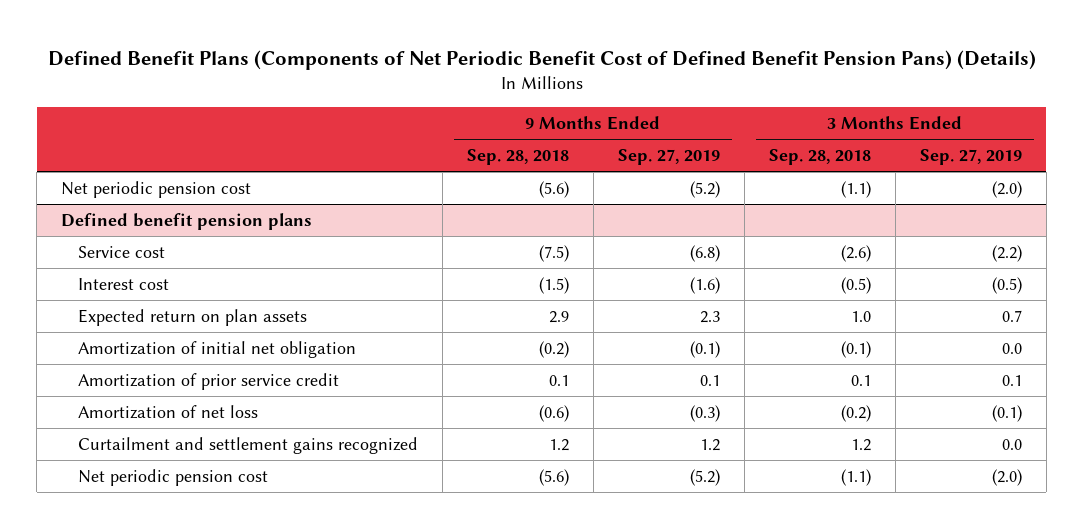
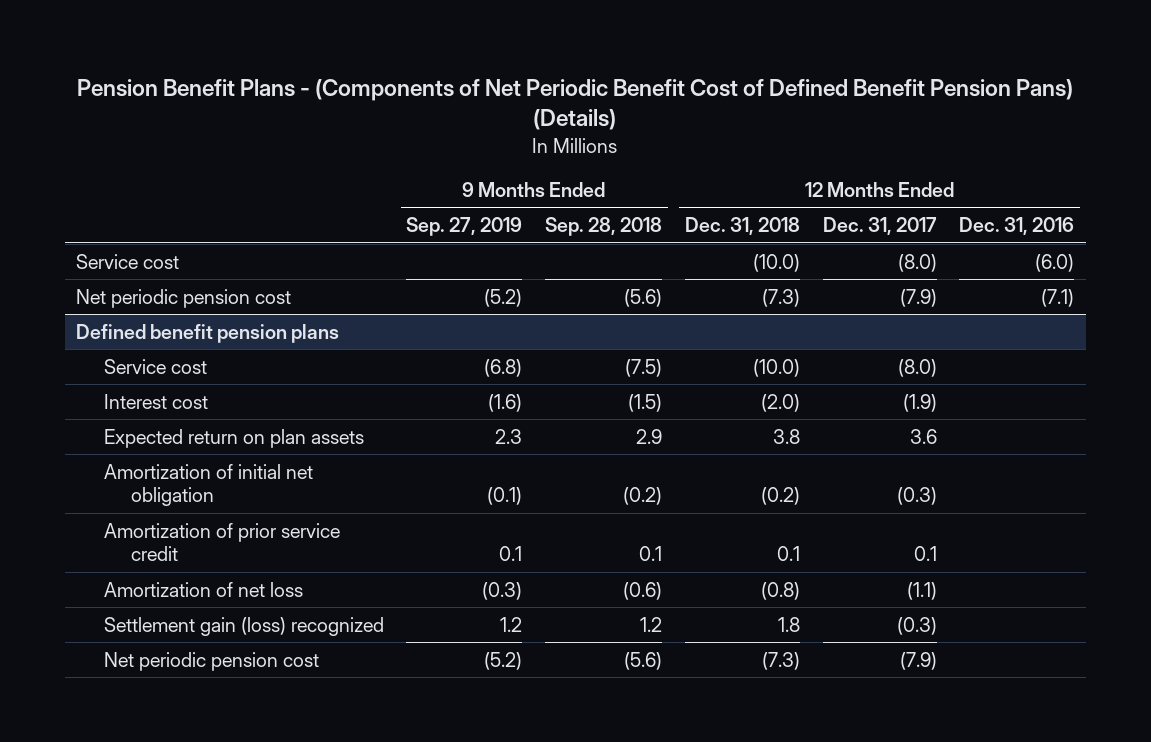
- Defined Benefit Plans (Components of Net Periodic Benefit Cost of Defined Benefit Pension Pans) (Details)
+ Pension Benefit Plans - (Components of Net Periodic Benefit Cost of Defined Benefit Pension Pans) (Details)
- | 9 Months Ended Sep. 28, 2018 | 9 Months Ended Sep. 27, 2019 | 3 Months Ended Sep. 28, 2018 | 3 Months Ended Sep. 27, 2019
+ | 9 Months Ended Sep. 27, 2019 | 9 Months Ended Sep. 28, 2018 | 12 Months Ended Dec. 31, 2018 | 12 Months Ended Dec. 31, 2017 | 12 Months Ended Dec. 31, 2016
+ Service cost | | | (10.0) | (8.0) | (6.0)
@ Defined benefit pension plans
- Curtailment and settlement gains recognized | 1.2 | 1.2 | 1.2 | 0.0
+ Settlement gain (loss) recognized | 1.2 | 1.2 | 1.8 | (0.3) |

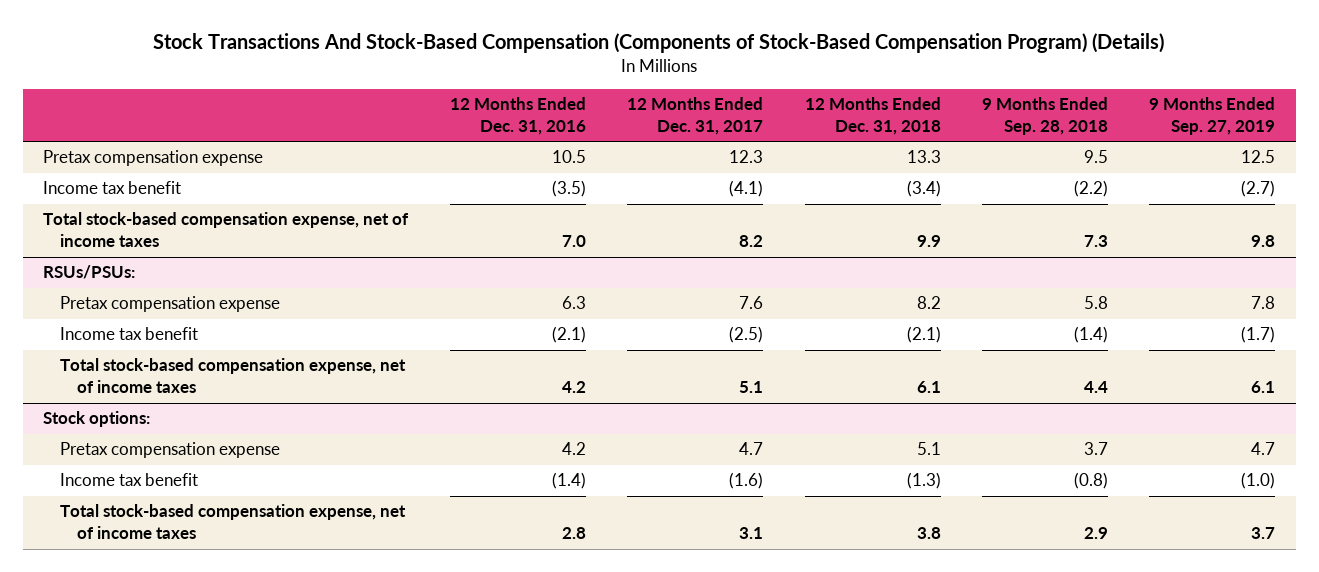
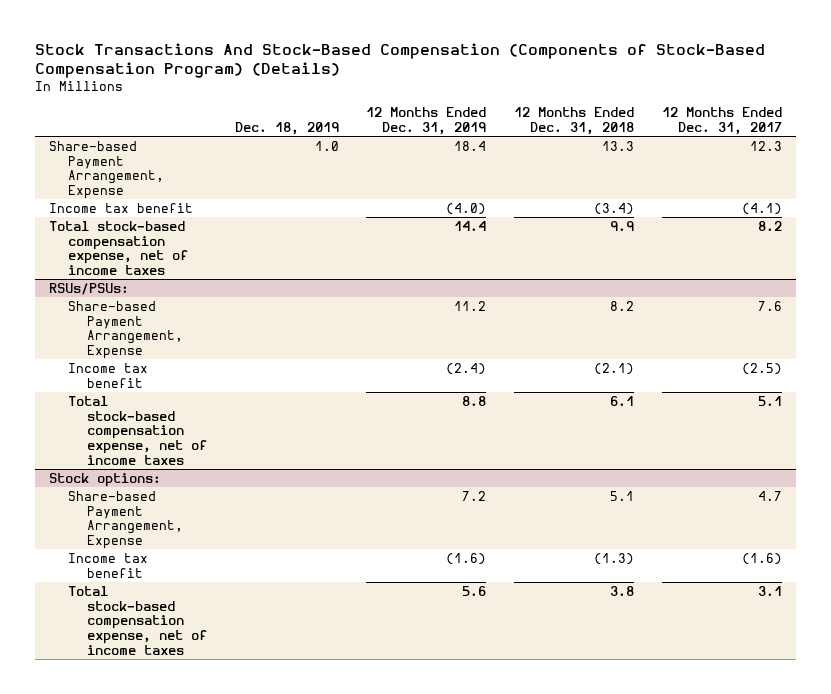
- | 12 Months Ended Dec. 31, 2016 | 12 Months Ended Dec. 31, 2017 | 12 Months Ended Dec. 31, 2018 | 9 Months Ended Sep. 28, 2018 | 9 Months Ended Sep. 27, 2019
+ | Dec. 18, 2019 | 12 Months Ended Dec. 31, 2019 | 12 Months Ended Dec. 31, 2018 | 12 Months Ended Dec. 31, 2017
- Pretax compensation expense | 10.5 | 12.3 | 13.3 | 9.5 | 12.5
+ Share-based Payment Arrangement, Expense | 1.0 | 18.4 | 13.3 | 12.3
@ RSUs/PSUs:
- Pretax compensation expense | 6.3 | 7.6 | 8.2 | 5.8 | 7.8
+ Share-based Payment Arrangement, Expense | | 11.2 | 8.2 | 7.6
@ Stock options:
- Pretax compensation expense | 4.2 | 4.7 | 5.1 | 3.7 | 4.7
+ Share-based Payment Arrangement, Expense | | 7.2 | 5.1 | 4.7

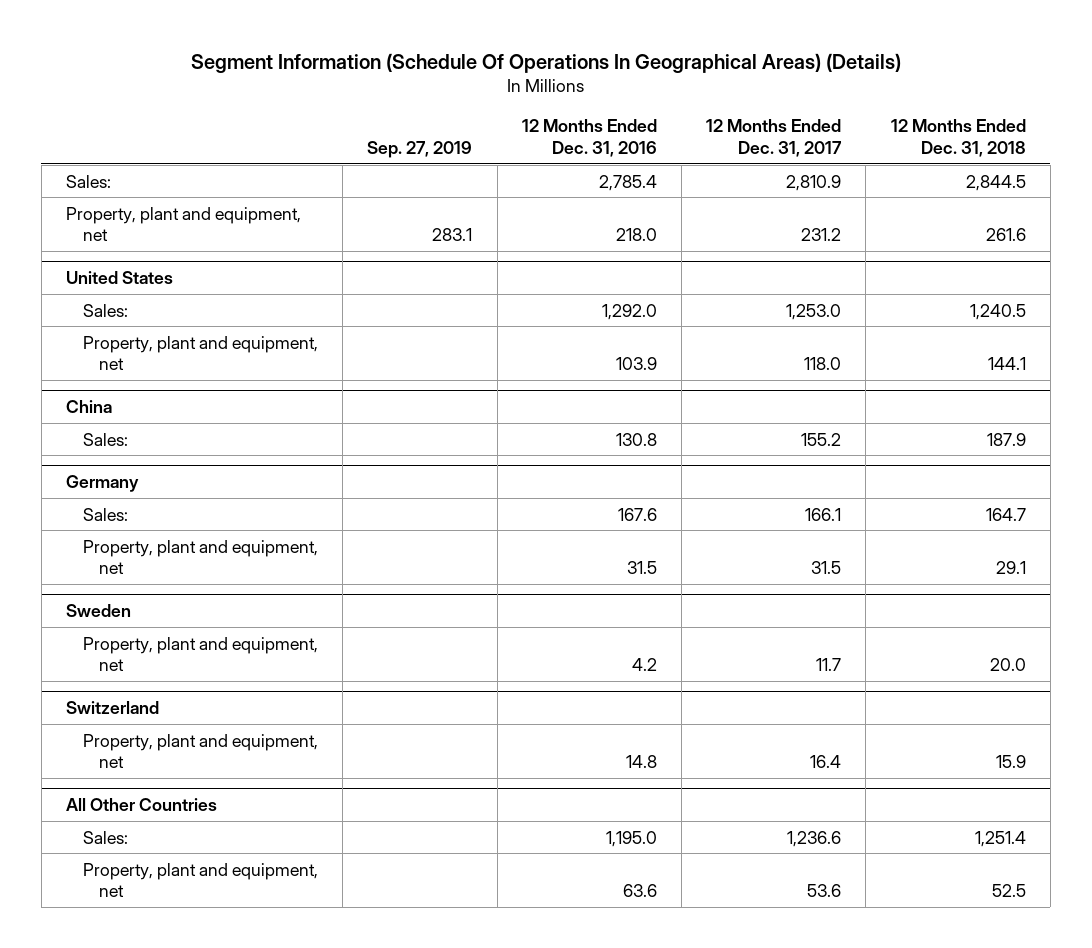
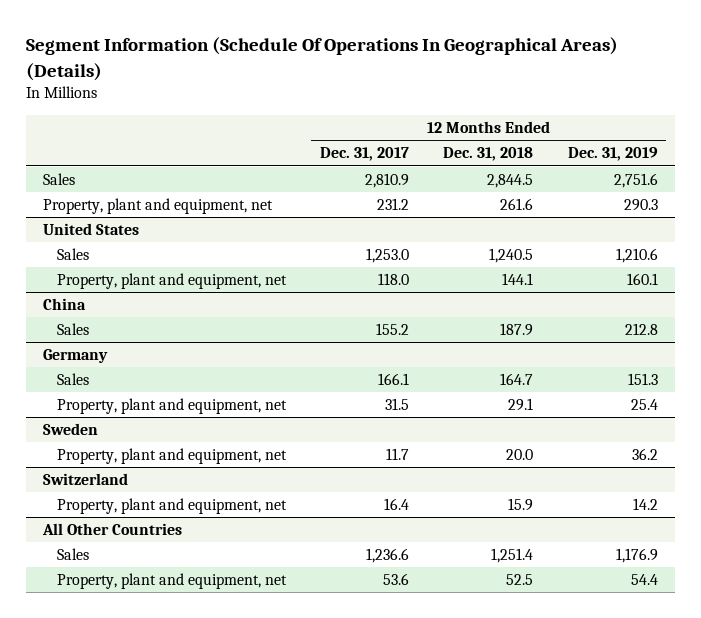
- | Sep. 27, 2019 | 12 Months Ended Dec. 31, 2016 | 12 Months Ended Dec. 31, 2017 | 12 Months Ended Dec. 31, 2018
+ | 12 Months Ended Dec. 31, 2017 | 12 Months Ended Dec. 31, 2018 | 12 Months Ended Dec. 31, 2019
- Sales: | | 2,785.4 | 2,810.9 | 2,844.5
+ Sales | 2,810.9 | 2,844.5 | 2,751.6
@ United States
- Sales: | | 1,292.0 | 1,253.0 | 1,240.5
+ Sales | 1,253.0 | 1,240.5 | 1,210.6
@ China
- Sales: | | 130.8 | 155.2 | 187.9
+ Sales | 155.2 | 187.9 | 212.8
@ Germany
- Sales: | | 167.6 | 166.1 | 164.7
+ Sales | 166.1 | 164.7 | 151.3
@ All Other Countries
- Sales: | | 1,195.0 | 1,236.6 | 1,251.4
+ Sales | 1,236.6 | 1,251.4 | 1,176.9

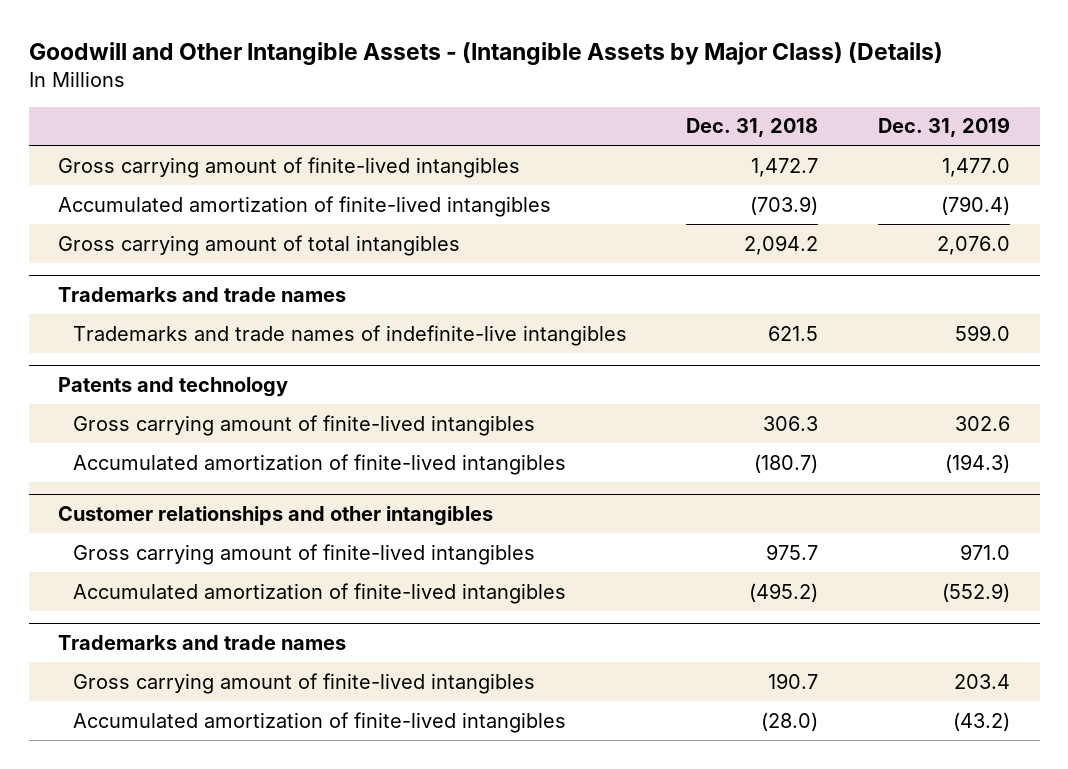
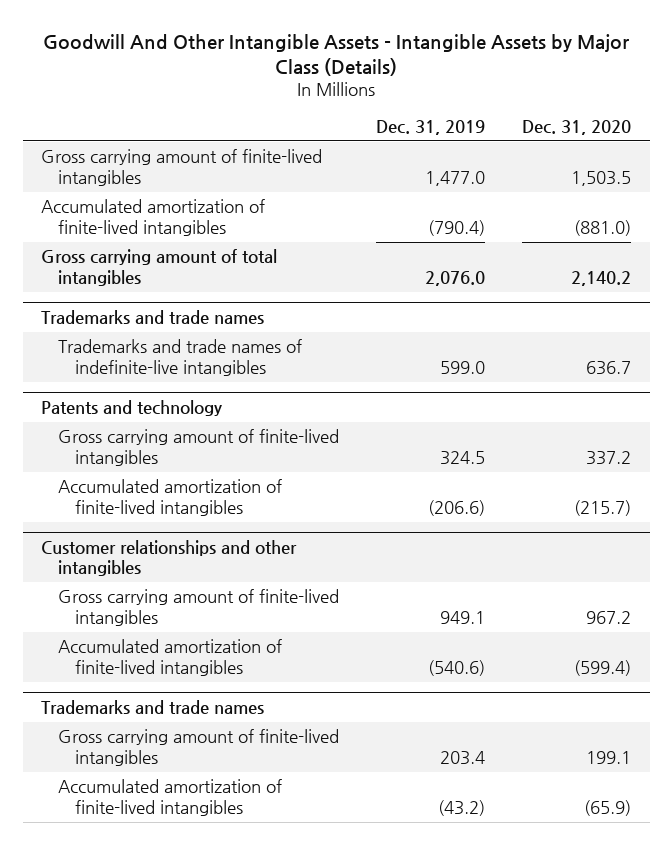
- Goodwill and Other Intangible Assets - (Intangible Assets by Major Class) (Details)
+ Goodwill And Other Intangible Assets - Intangible Assets by Major Class (Details)
- | Dec. 31, 2018 | Dec. 31, 2019
+ | Dec. 31, 2019 | Dec. 31, 2020
@ Patents and technology
- Gross carrying amount of finite-lived intangibles | 306.3 | 302.6
- Accumulated amortization of finite-lived intangibles | (180.7) | (194.3)
+ Gross carrying amount of finite-lived intangibles | 324.5 | 337.2
+ Accumulated amortization of finite-lived intangibles | (206.6) | (215.7)
@ Customer relationships and other intangibles
- Gross carrying amount of finite-lived intangibles | 975.7 | 971.0
- Accumulated amortization of finite-lived intangibles | (495.2) | (552.9)
+ Gross carrying amount of finite-lived intangibles | 949.1 | 967.2
+ Accumulated amortization of finite-lived intangibles | (540.6) | (599.4)

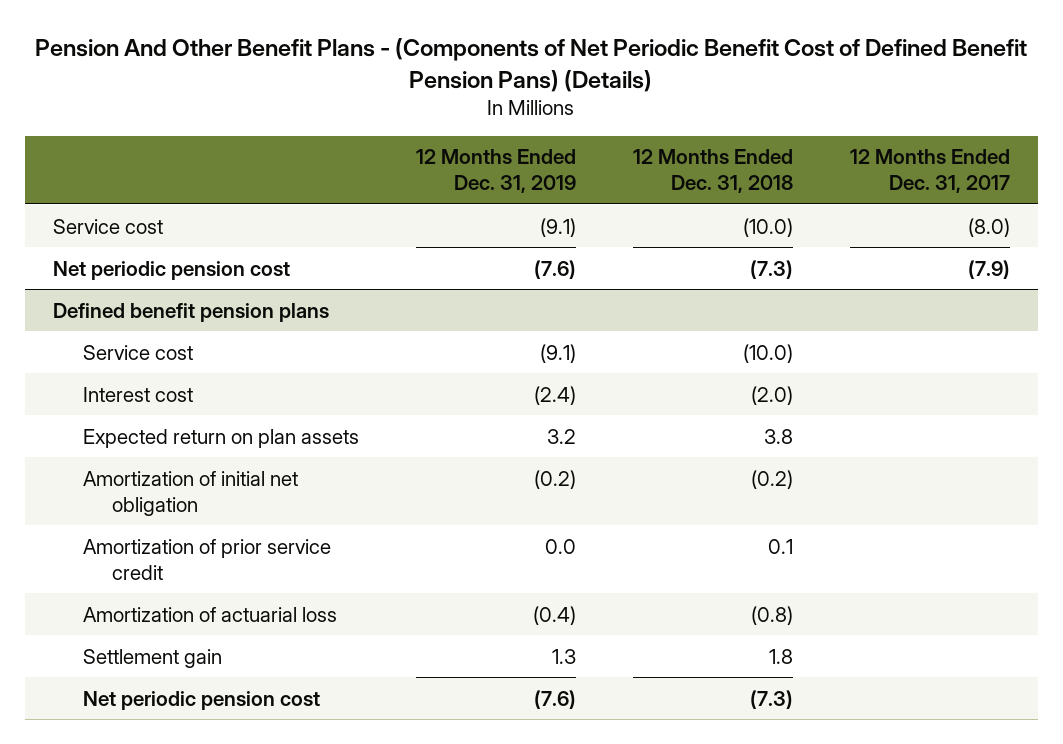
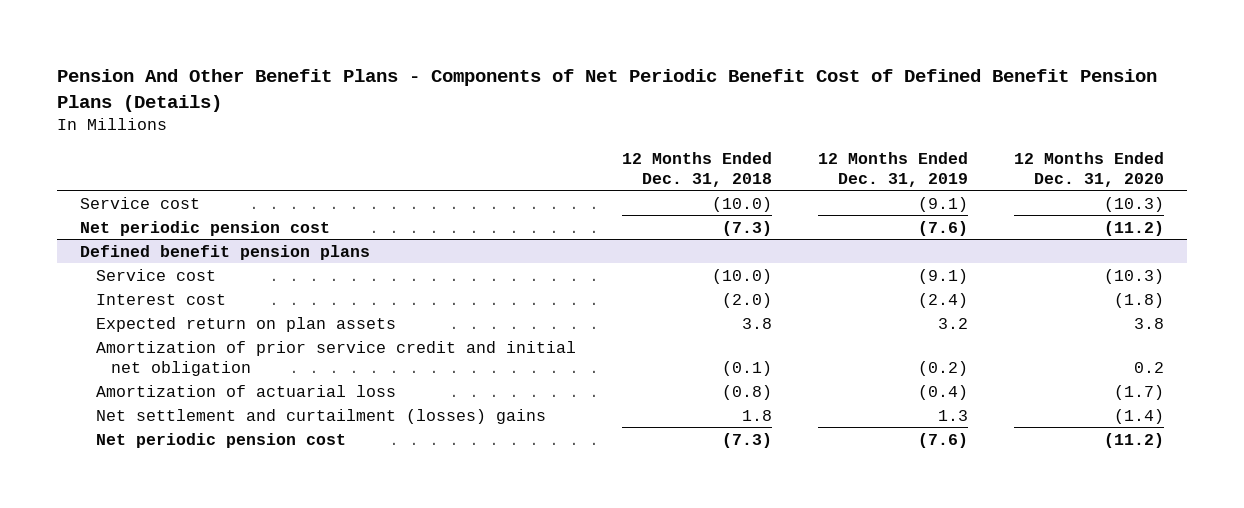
- Pension And Other Benefit Plans - (Components of Net Periodic Benefit Cost of Defined Benefit Pension Pans) (Details)
+ Pension And Other Benefit Plans - Components of Net Periodic Benefit Cost of Defined Benefit Pension Plans (Details)
- | 12 Months Ended Dec. 31, 2019 | 12 Months Ended Dec. 31, 2018 | 12 Months Ended Dec. 31, 2017
+ | 12 Months Ended Dec. 31, 2018 | 12 Months Ended Dec. 31, 2019 | 12 Months Ended Dec. 31, 2020
@ Defined benefit pension plans
- Amortization of initial net obligation | (0.2) | (0.2) |
- Amortization of prior service credit | 0.0 | 0.1 |
+ Amortization of prior service credit and initial net obligation | (0.1) | (0.2) | 0.2
- Settlement gain | 1.3 | 1.8 |
+ Net settlement and curtailment (losses) gains | 1.8 | 1.3 | (1.4)

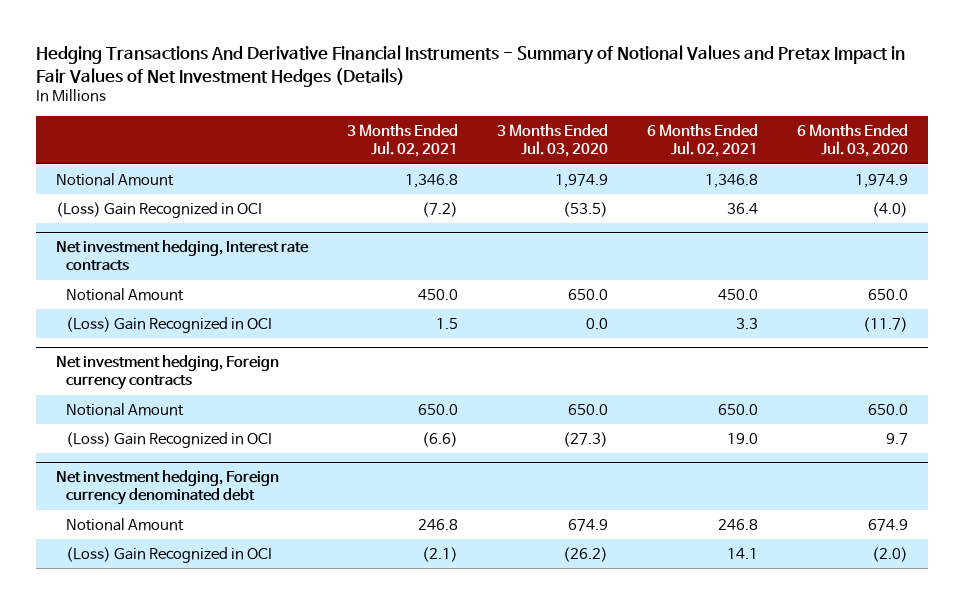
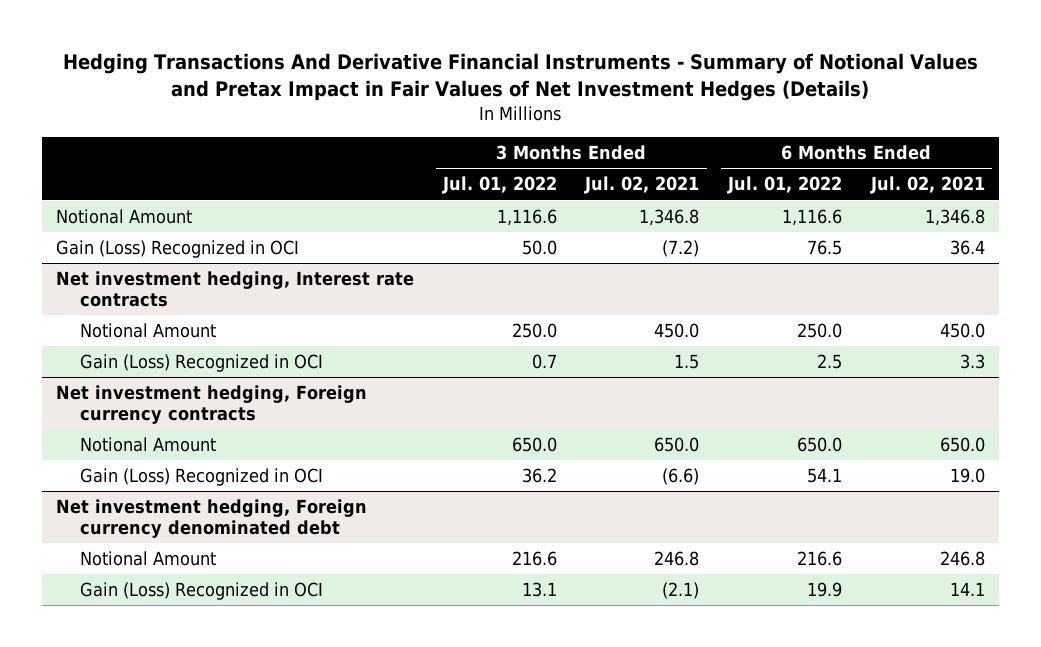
- | 3 Months Ended Jul. 02, 2021 | 3 Months Ended Jul. 03, 2020 | 6 Months Ended Jul. 02, 2021 | 6 Months Ended Jul. 03, 2020
+ | 3 Months Ended Jul. 01, 2022 | 3 Months Ended Jul. 02, 2021 | 6 Months Ended Jul. 01, 2022 | 6 Months Ended Jul. 02, 2021
- (Loss) Gain Recognized in OCI | (7.2) | (53.5) | 36.4 | (4.0)
+ Gain (Loss) Recognized in OCI | 50.0 | (7.2) | 76.5 | 36.4
@ Net investment hedging, Interest rate contracts
- (Loss) Gain Recognized in OCI | 1.5 | 0.0 | 3.3 | (11.7)
+ Gain (Loss) Recognized in OCI | 0.7 | 1.5 | 2.5 | 3.3
@ Net investment hedging, Foreign currency contracts
- (Loss) Gain Recognized in OCI | (6.6) | (27.3) | 19.0 | 9.7
+ Gain (Loss) Recognized in OCI | 36.2 | (6.6) | 54.1 | 19.0
@ Net investment hedging, Foreign currency denominated debt
- (Loss) Gain Recognized in OCI | (2.1) | (26.2) | 14.1 | (2.0)
+ Gain (Loss) Recognized in OCI | 13.1 | (2.1) | 19.9 | 14.1

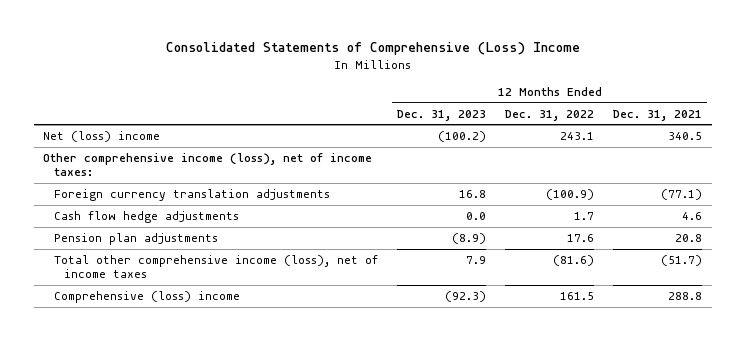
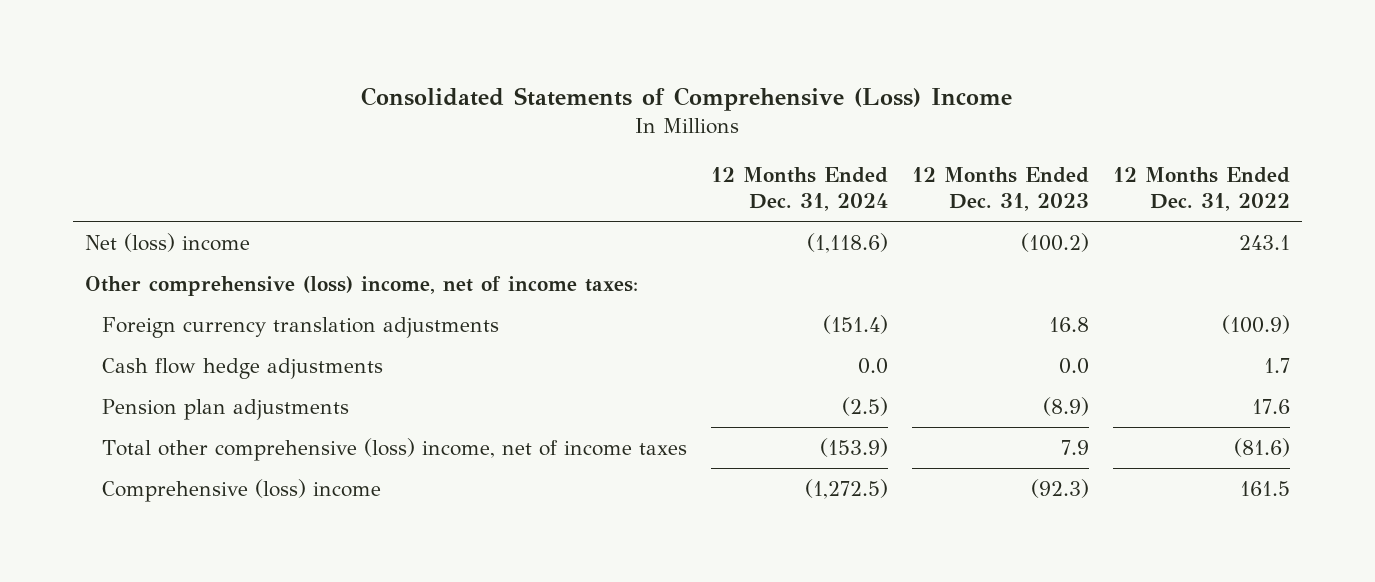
- | 12 Months Ended Dec. 31, 2023 | 12 Months Ended Dec. 31, 2022 | 12 Months Ended Dec. 31, 2021
+ | 12 Months Ended Dec. 31, 2024 | 12 Months Ended Dec. 31, 2023 | 12 Months Ended Dec. 31, 2022
- Other comprehensive income (loss), net of income taxes:
+ Other comprehensive (loss) income, net of income taxes:
- Total other comprehensive income (loss), net of income taxes | 7.9 | (81.6) | (51.7)
+ Total other comprehensive (loss) income, net of income taxes | (153.9) | 7.9 | (81.6)

